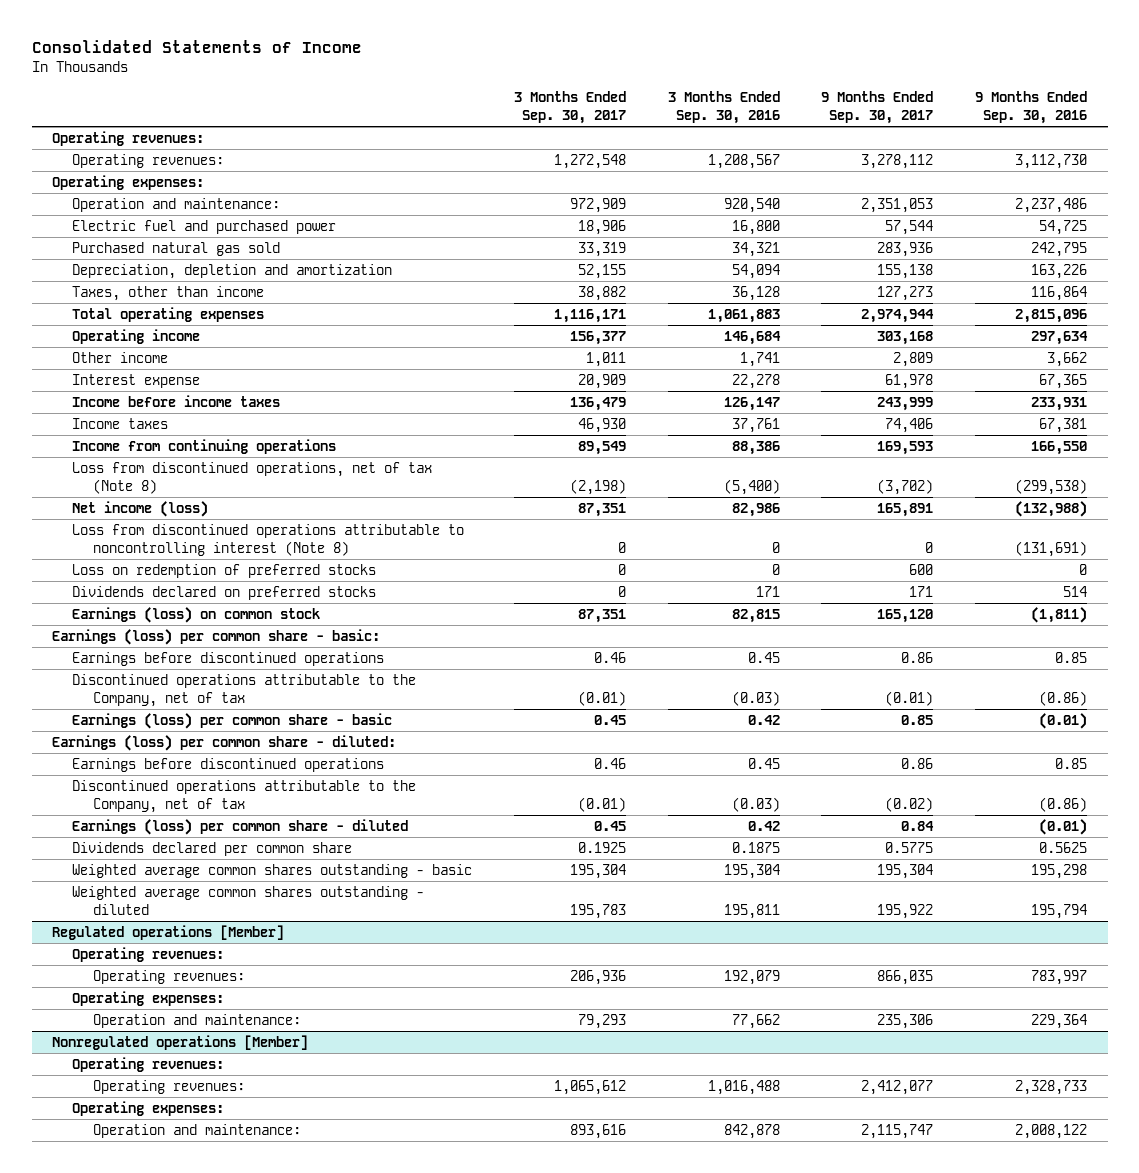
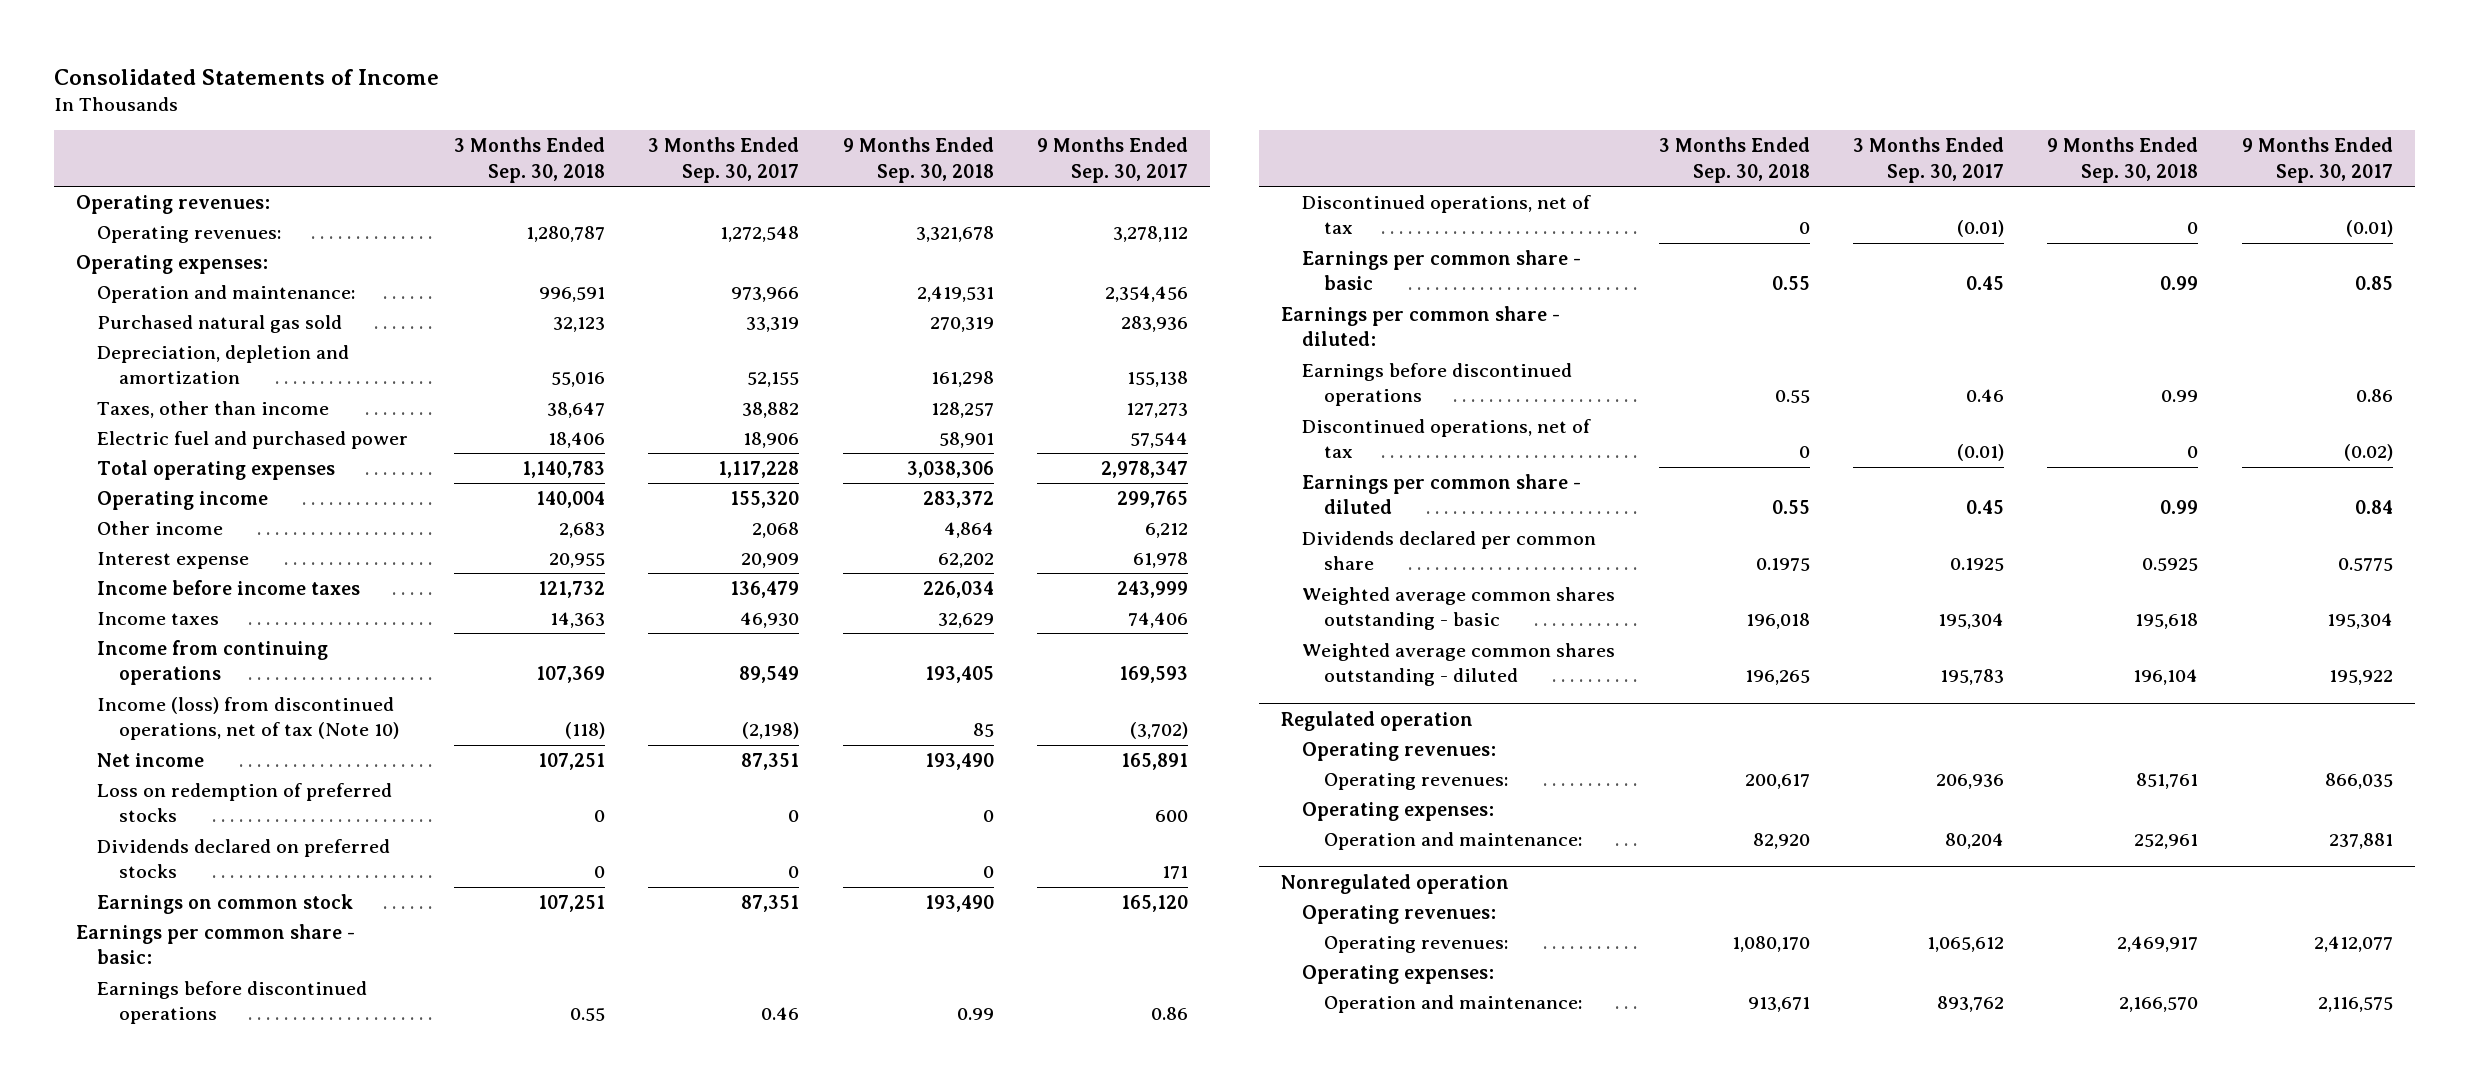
- | 3 Months Ended Sep. 30, 2017 | 3 Months Ended Sep. 30, 2016 | 9 Months Ended Sep. 30, 2017 | 9 Months Ended Sep. 30, 2016
+ | 3 Months Ended Sep. 30, 2018 | 3 Months Ended Sep. 30, 2017 | 9 Months Ended Sep. 30, 2018 | 9 Months Ended Sep. 30, 2017
- Operation and maintenance: | 972,909 | 920,540 | 2,351,053 | 2,237,486
+ Operation and maintenance: | 996,591 | 973,966 | 2,419,531 | 2,354,456
- Total operating expenses | 1,116,171 | 1,061,883 | 2,974,944 | 2,815,096
- Operating income | 156,377 | 146,684 | 303,168 | 297,634
- Other income | 1,011 | 1,741 | 2,809 | 3,662
moved down: Electric fuel and purchased power | 18,406 | 18,906 | 58,901 | 57,544
+ Total operating expenses | 1,140,783 | 1,117,228 | 3,038,306 | 2,978,347
+ Operating income | 140,004 | 155,320 | 283,372 | 299,765
+ Other income | 2,683 | 2,068 | 4,864 | 6,212
- Loss from discontinued operations, net of tax (Note 8) | (2,198) | (5,400) | (3,702) | (299,538)
- Net income (loss) | 87,351 | 82,986 | 165,891 | (132,988)
- Loss from discontinued operations attributable to noncontrolling interest (Note 8) | 0 | 0 | 0 | (131,691)
+ Income (loss) from discontinued operations, net of tax (Note 10) | (118) | (2,198) | 85 | (3,702)
+ Net income | 107,251 | 87,351 | 193,490 | 165,891
- Earnings (loss) on common stock | 87,351 | 82,815 | 165,120 | (1,811)
- Earnings (loss) per common share - basic:
+ Earnings on common stock | 107,251 | 87,351 | 193,490 | 165,120
+ Earnings per common share - basic:
- Discontinued operations attributable to the Company, net of tax | (0.01) | (0.03) | (0.01) | (0.86)
- Earnings (loss) per common share - basic | 0.45 | 0.42 | 0.85 | (0.01)
- Earnings (loss) per common share - diluted:
+ Discontinued operations, net of tax | 0 | (0.01) | 0 | (0.01)
+ Earnings per common share - basic | 0.55 | 0.45 | 0.99 | 0.85
+ Earnings per common share - diluted:
- Discontinued operations attributable to the Company, net of tax | (0.01) | (0.03) | (0.02) | (0.86)
- Earnings (loss) per common share - diluted | 0.45 | 0.42 | 0.84 | (0.01)
+ Discontinued operations, net of tax | 0 | (0.01) | 0 | (0.02)
+ Earnings per common share - diluted | 0.55 | 0.45 | 0.99 | 0.84
- Regulated operations [Member]
+ Regulated operation
- Operation and maintenance: | 79,293 | 77,662 | 235,306 | 229,364
- Nonregulated operations [Member]
+ Operation and maintenance: | 82,920 | 80,204 | 252,961 | 237,881
+ Nonregulated operation
- Operation and maintenance: | 893,616 | 842,878 | 2,115,747 | 2,008,122
+ Operation and maintenance: | 913,671 | 893,762 | 2,166,570 | 2,116,575

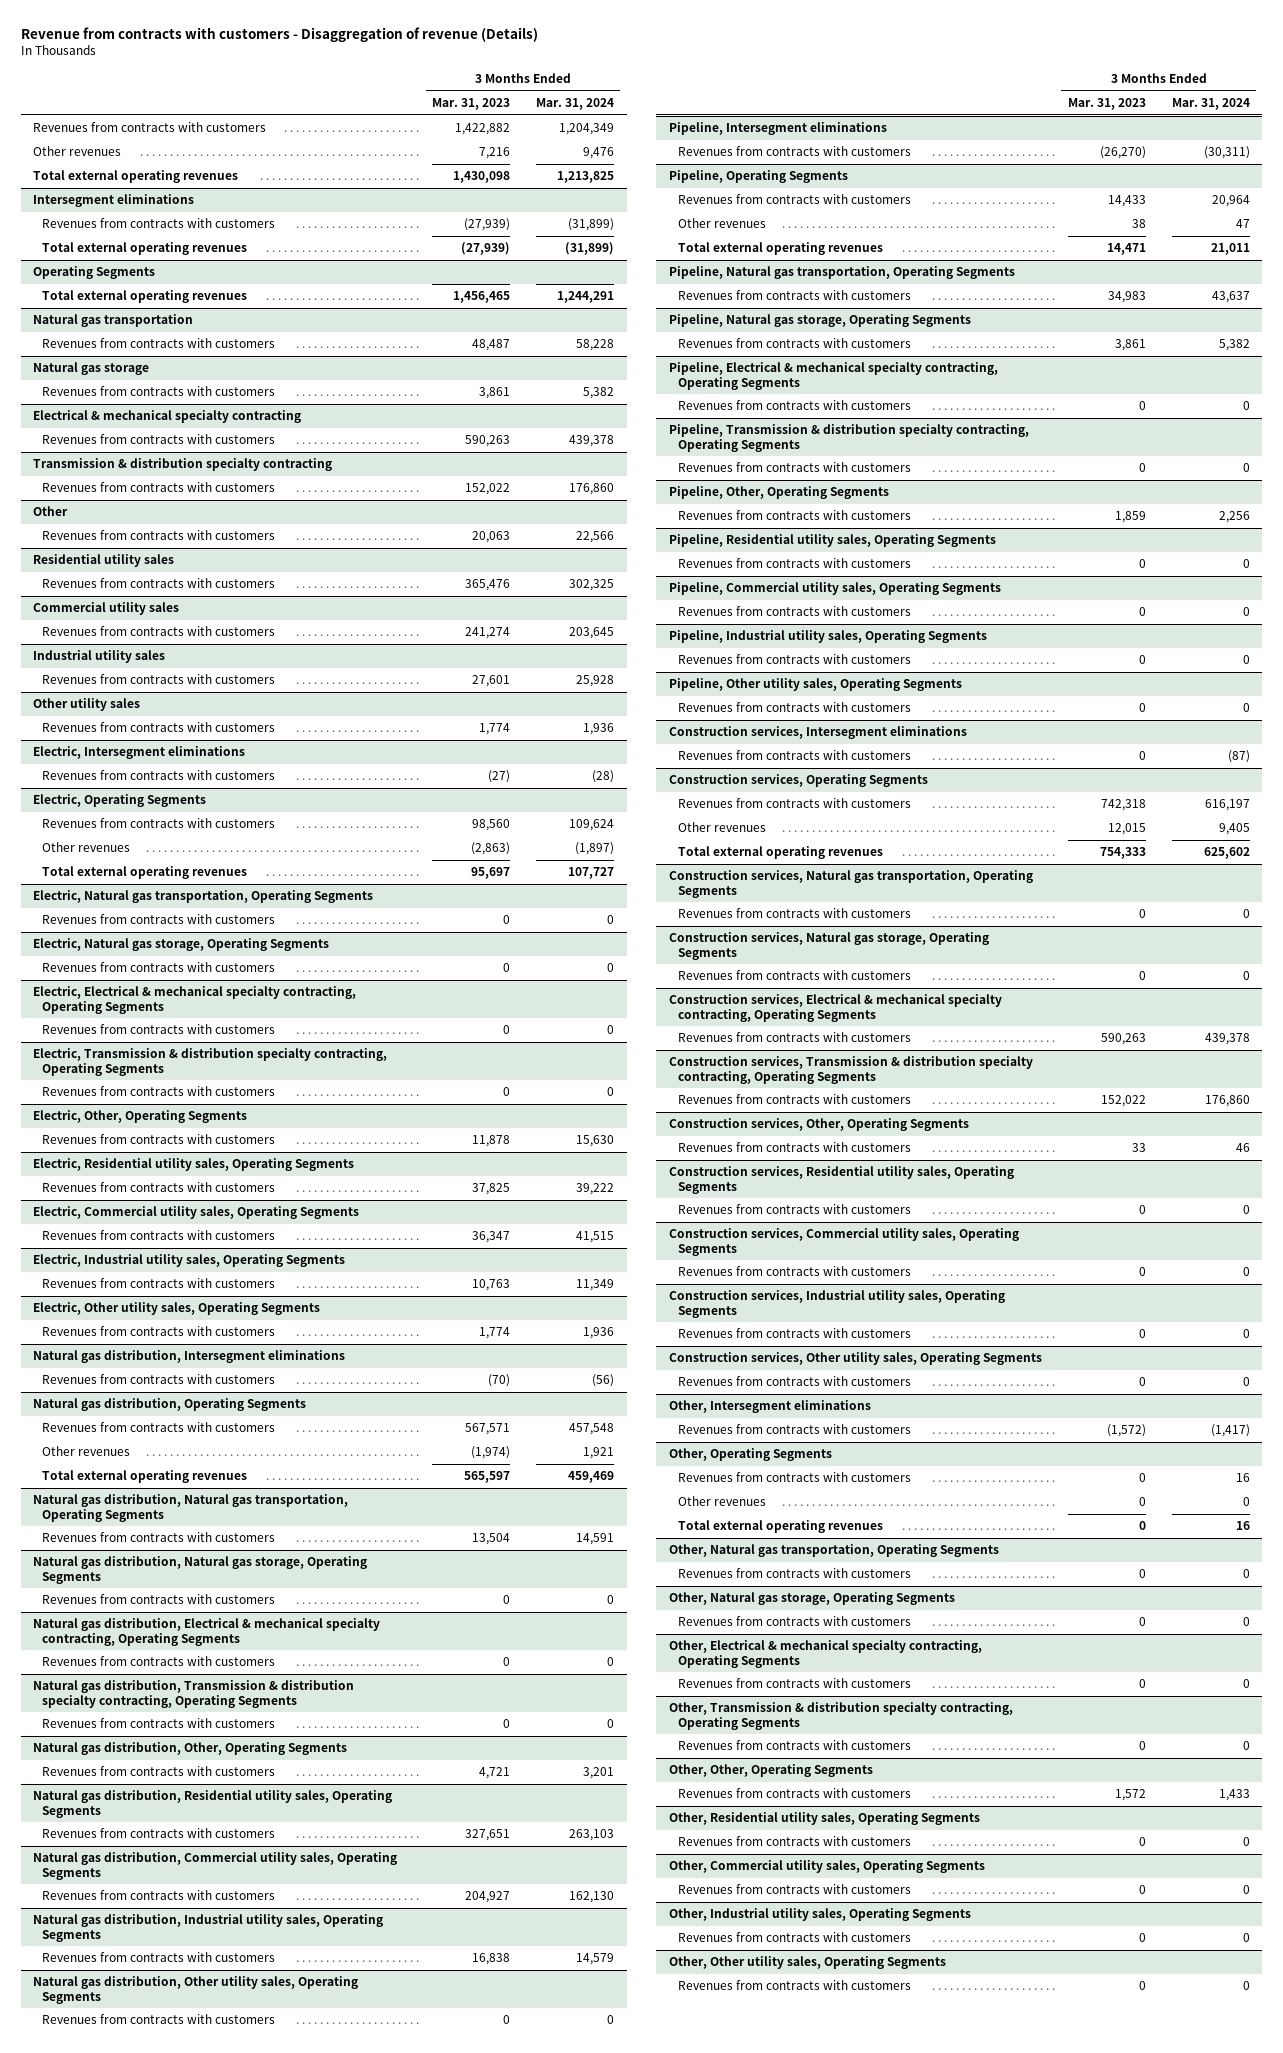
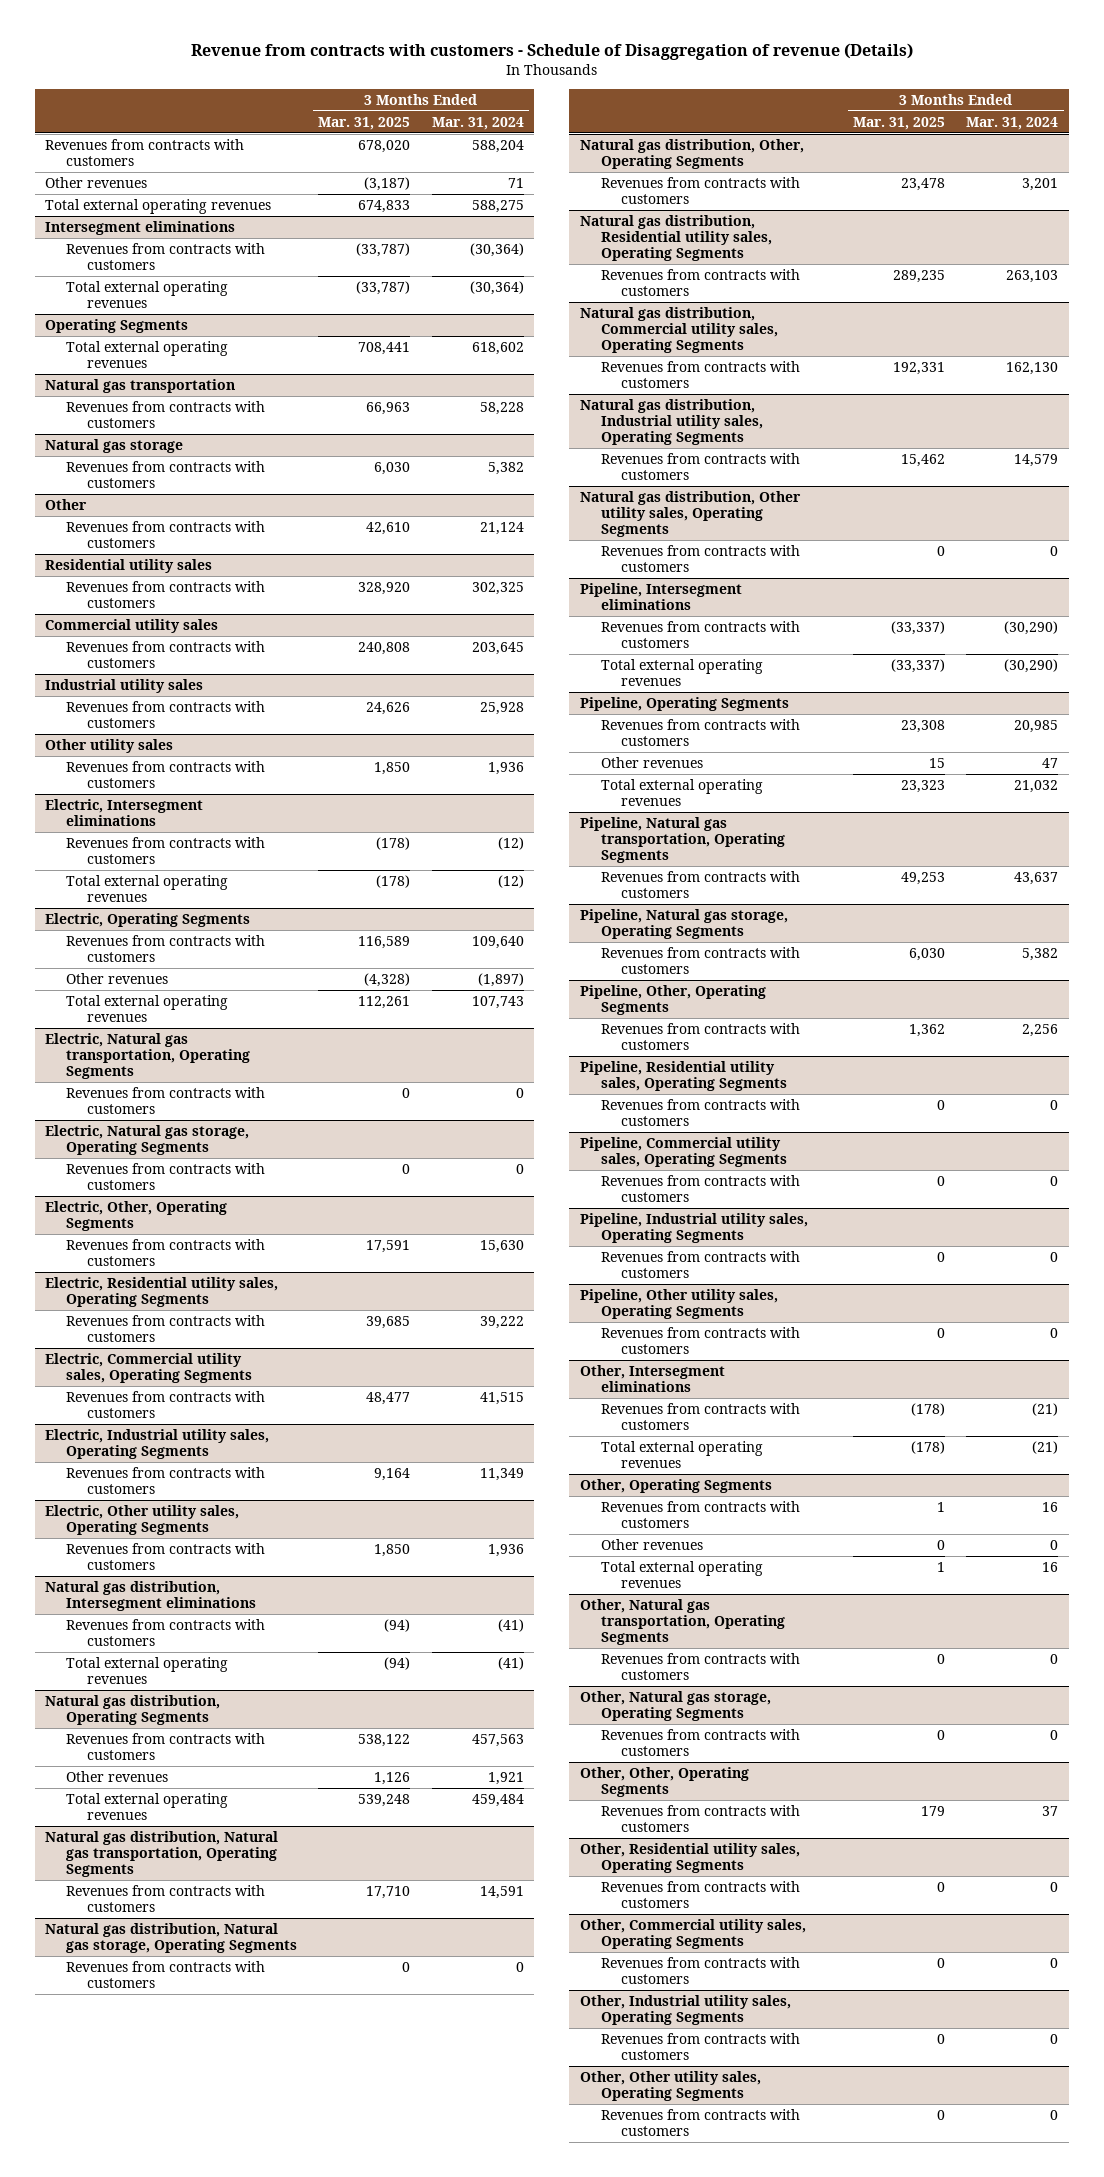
- Revenue from contracts with customers - Disaggregation of revenue (Details)
+ Revenue from contracts with customers - Schedule of Disaggregation of revenue (Details)
- | 3 Months Ended Mar. 31, 2023 | 3 Months Ended Mar. 31, 2024
+ | 3 Months Ended Mar. 31, 2025 | 3 Months Ended Mar. 31, 2024
- Revenues from contracts with customers | 1,422,882 | 1,204,349
- Other revenues | 7,216 | 9,476
- Total external operating revenues | 1,430,098 | 1,213,825
+ Revenues from contracts with customers | 678,020 | 588,204
+ Other revenues | (3,187) | 71
+ Total external operating revenues | 674,833 | 588,275
@ Intersegment eliminations
- Revenues from contracts with customers | (27,939) | (31,899)
- Total external operating revenues | (27,939) | (31,899)
+ Revenues from contracts with customers | (33,787) | (30,364)
+ Total external operating revenues | (33,787) | (30,364)
@ Operating Segments
- Total external operating revenues | 1,456,465 | 1,244,291
+ Total external operating revenues | 708,441 | 618,602
- Electrical & mechanical specialty contracting
- Revenues from contracts with customers | 590,263 | 439,378
- Transmission & distribution specialty contracting
- Revenues from contracts with customers | 152,022 | 176,860
@ Other
- Revenues from contracts with customers | 20,063 | 22,566
+ Revenues from contracts with customers | 42,610 | 21,124
@ Electric, Intersegment eliminations
- Revenues from contracts with customers | (27) | (28)
+ Revenues from contracts with customers | (178) | (12)
+ Total external operating revenues | (178) | (12)
@ Electric, Operating Segments
- Revenues from contracts with customers | 98,560 | 109,624
+ Revenues from contracts with customers | 116,589 | 109,640
- Total external operating revenues | 95,697 | 107,727
+ Total external operating revenues | 112,261 | 107,743
- Electric, Electrical & mechanical specialty contracting, Operating Segments
- Revenues from contracts with customers | 0 | 0
- Electric, Transmission & distribution specialty contracting, Operating Segments
- Revenues from contracts with customers | 0 | 0
@ Natural gas distribution, Intersegment eliminations
- Revenues from contracts with customers | (70) | (56)
+ Revenues from contracts with customers | (94) | (41)
+ Total external operating revenues | (94) | (41)
@ Natural gas distribution, Operating Segments
- Revenues from contracts with customers | 567,571 | 457,548
+ Revenues from contracts with customers | 538,122 | 457,563
- Total external operating revenues | 565,597 | 459,469
+ Total external operating revenues | 539,248 | 459,484
- Natural gas distribution, Electrical & mechanical specialty contracting, Operating Segments
- Revenues from contracts with customers | 0 | 0
- Natural gas distribution, Transmission & distribution specialty contracting, Operating Segments
- Revenues from contracts with customers | 0 | 0
@ Pipeline, Intersegment eliminations
- Revenues from contracts with customers | (26,270) | (30,311)
+ Revenues from contracts with customers | (33,337) | (30,290)
+ Total external operating revenues | (33,337) | (30,290)
@ Pipeline, Operating Segments
- Revenues from contracts with customers | 14,433 | 20,964
+ Revenues from contracts with customers | 23,308 | 20,985
- Total external operating revenues | 14,471 | 21,011
+ Total external operating revenues | 23,323 | 21,032
- Pipeline, Electrical & mechanical specialty contracting, Operating Segments
- Revenues from contracts with customers | 0 | 0
- Pipeline, Transmission & distribution specialty contracting, Operating Segments
- Revenues from contracts with customers | 0 | 0
- Construction services, Intersegment eliminations
- Revenues from contracts with customers | 0 | (87)
- Construction services, Operating Segments
- Revenues from contracts with customers | 742,318 | 616,197
- Other revenues | 12,015 | 9,405
- Total external operating revenues | 754,333 | 625,602
- Construction services, Natural gas transportation, Operating Segments
- Revenues from contracts with customers | 0 | 0
- Construction services, Natural gas storage, Operating Segments
- Revenues from contracts with customers | 0 | 0
- Construction services, Electrical & mechanical specialty contracting, Operating Segments
- Revenues from contracts with customers | 590,263 | 439,378
- Construction services, Transmission & distribution specialty contracting, Operating Segments
- Revenues from contracts with customers | 152,022 | 176,860
- Construction services, Other, Operating Segments
- Revenues from contracts with customers | 33 | 46
- Construction services, Residential utility sales, Operating Segments
- Revenues from contracts with customers | 0 | 0
- Construction services, Commercial utility sales, Operating Segments
- Revenues from contracts with customers | 0 | 0
- Construction services, Industrial utility sales, Operating Segments
- Revenues from contracts with customers | 0 | 0
- Construction services, Other utility sales, Operating Segments
- Revenues from contracts with customers | 0 | 0
@ Other, Intersegment eliminations
- Revenues from contracts with customers | (1,572) | (1,417)
+ Revenues from contracts with customers | (178) | (21)
+ Total external operating revenues | (178) | (21)
- Other, Electrical & mechanical specialty contracting, Operating Segments
- Revenues from contracts with customers | 0 | 0
- Other, Transmission & distribution specialty contracting, Operating Segments
- Revenues from contracts with customers | 0 | 0
@ Other, Other, Operating Segments
- Revenues from contracts with customers | 1,572 | 1,433
+ Revenues from contracts with customers | 179 | 37

